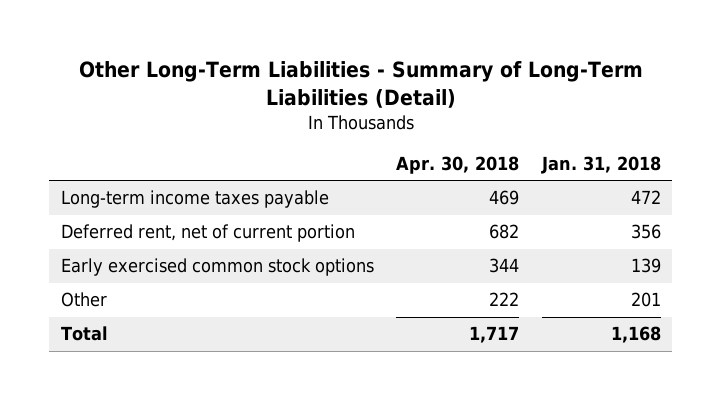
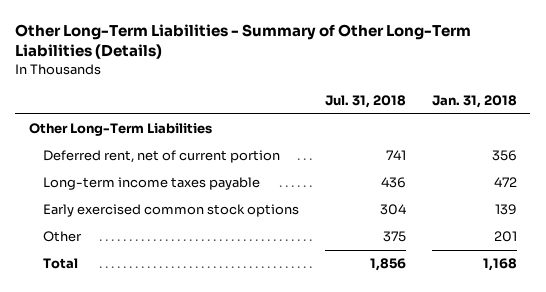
- Other Long-Term Liabilities - Summary of Long-Term Liabilities (Detail)
+ Other Long-Term Liabilities - Summary of Other Long-Term Liabilities (Details)
- | Apr. 30, 2018 | Jan. 31, 2018
+ | Jul. 31, 2018 | Jan. 31, 2018
+ Other Long-Term Liabilities
moved down: Long-term income taxes payable | 436 | 472

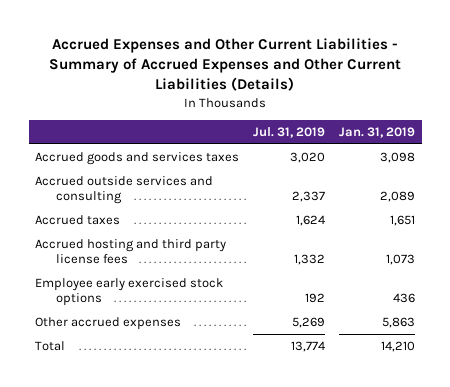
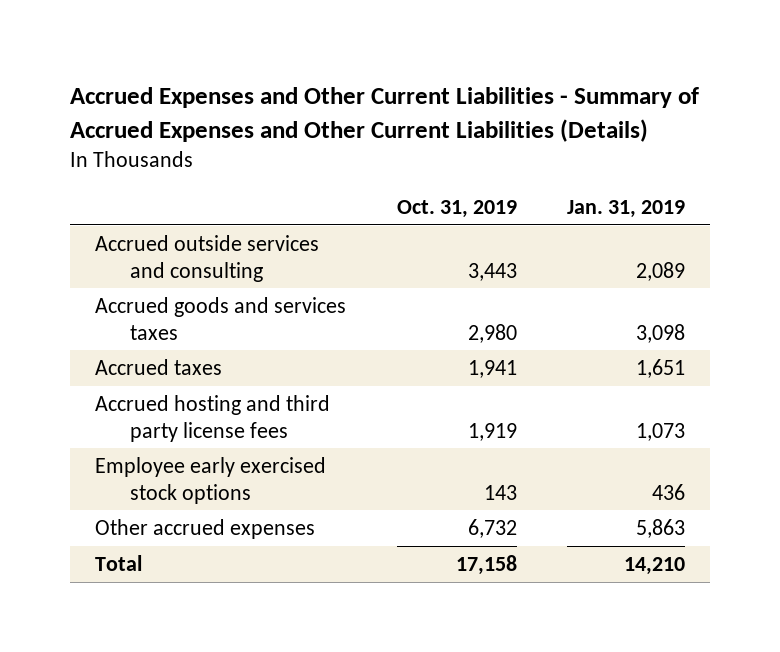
- | Jul. 31, 2019 | Jan. 31, 2019
+ | Oct. 31, 2019 | Jan. 31, 2019
moved down: Accrued goods and services taxes | 2,980 | 3,098

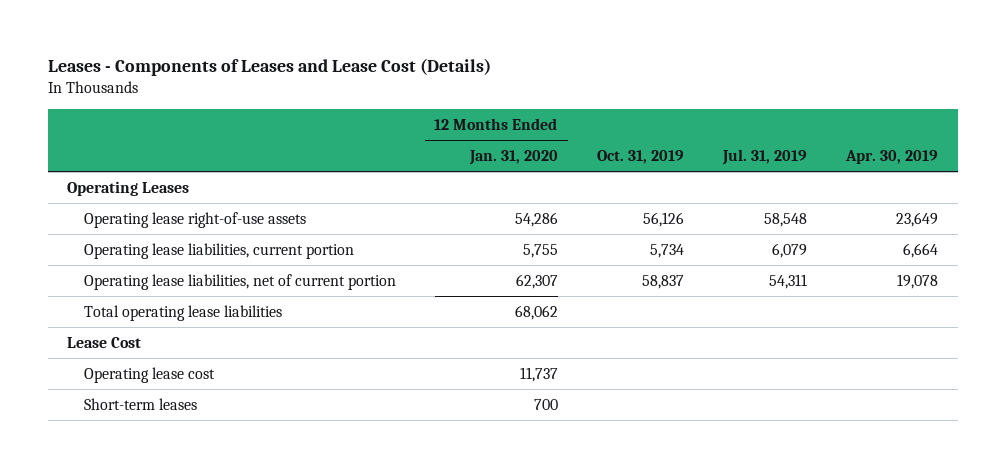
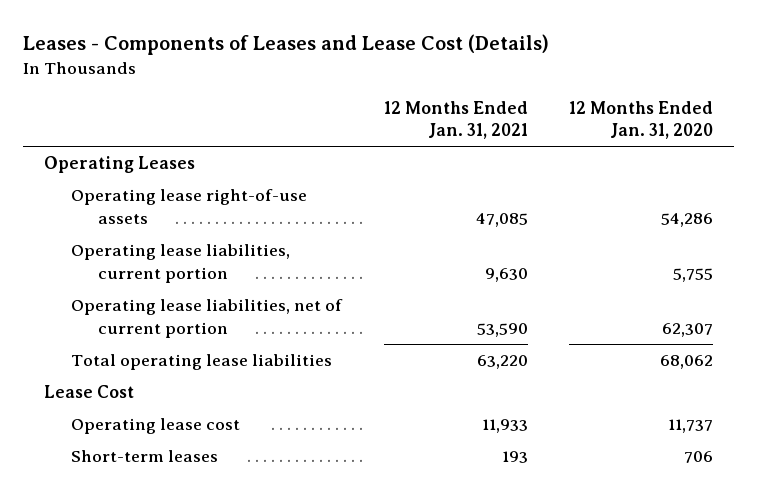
- | 12 Months Ended Jan. 31, 2020 | Oct. 31, 2019 | Jul. 31, 2019 | Apr. 30, 2019
+ | 12 Months Ended Jan. 31, 2021 | 12 Months Ended Jan. 31, 2020
- Short-term leases | 700 | | |
+ Short-term leases | 193 | 706

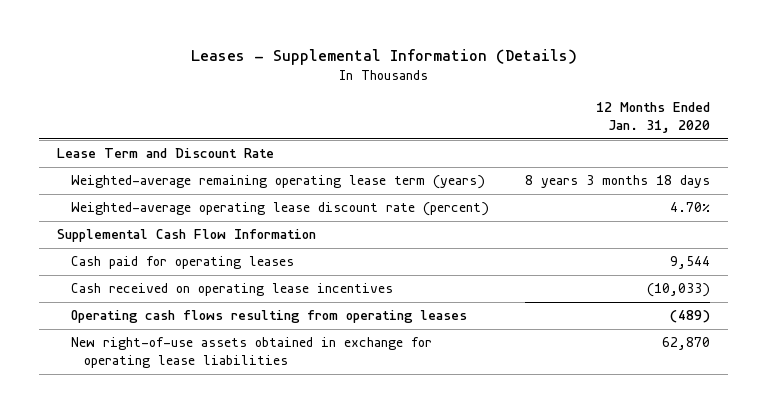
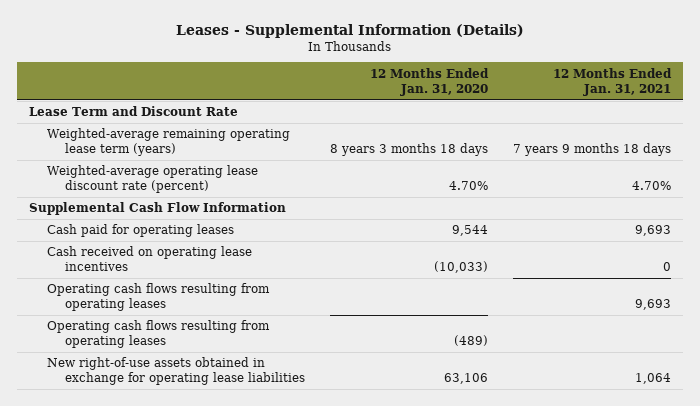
- | 12 Months Ended Jan. 31, 2020
+ | 12 Months Ended Jan. 31, 2020 | 12 Months Ended Jan. 31, 2021
+ Operating cash flows resulting from operating leases | | 9,693
- New right-of-use assets obtained in exchange for operating lease liabilities | 62,870
+ New right-of-use assets obtained in exchange for operating lease liabilities | 63,106 | 1,064

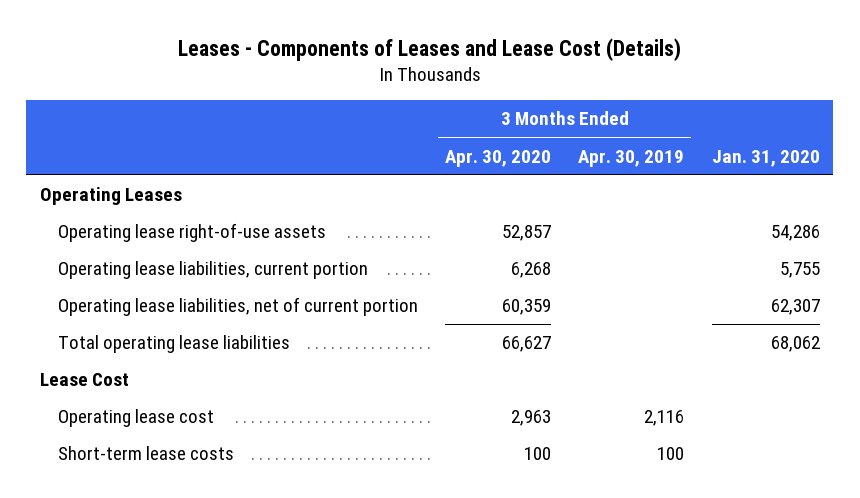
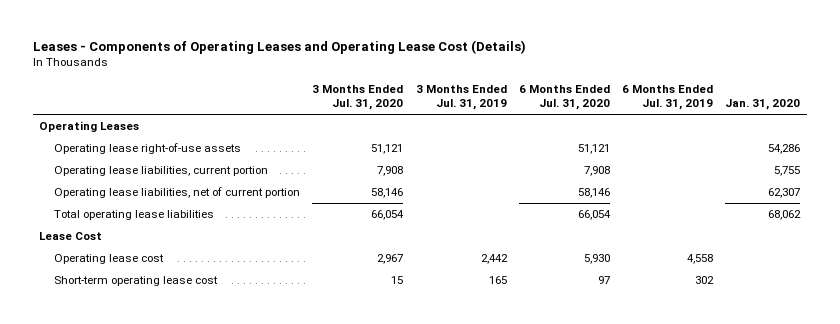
- Leases - Components of Leases and Lease Cost (Details)
+ Leases - Components of Operating Leases and Operating Lease Cost (Details)
- | 3 Months Ended Apr. 30, 2020 | 3 Months Ended Apr. 30, 2019 | Jan. 31, 2020
+ | 3 Months Ended Jul. 31, 2020 | 3 Months Ended Jul. 31, 2019 | 6 Months Ended Jul. 31, 2020 | 6 Months Ended Jul. 31, 2019 | Jan. 31, 2020
- Short-term lease costs | 100 | 100 |
+ Short-term operating lease cost | 15 | 165 | 97 | 302 |

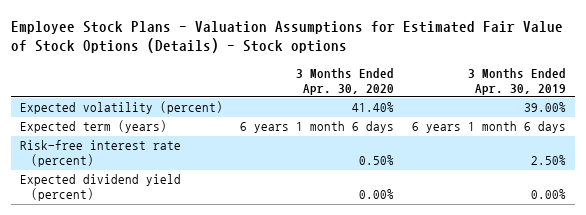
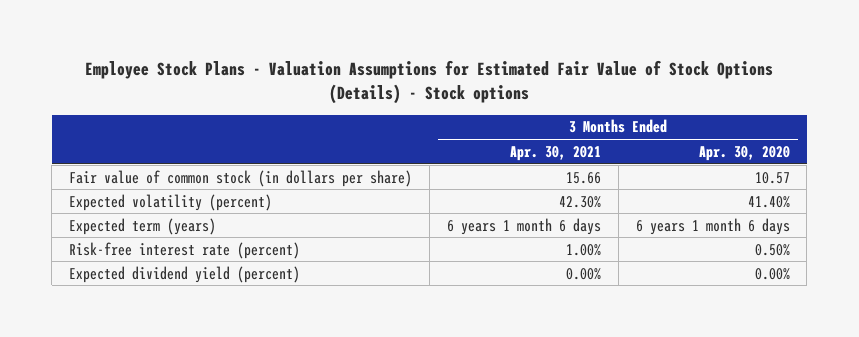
- | 3 Months Ended Apr. 30, 2020 | 3 Months Ended Apr. 30, 2019
+ | 3 Months Ended Apr. 30, 2021 | 3 Months Ended Apr. 30, 2020
+ Fair value of common stock (in dollars per share) | 15.66 | 10.57

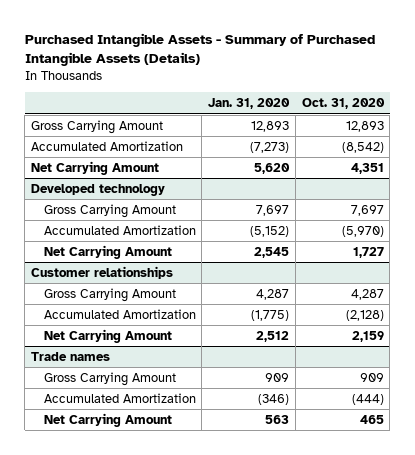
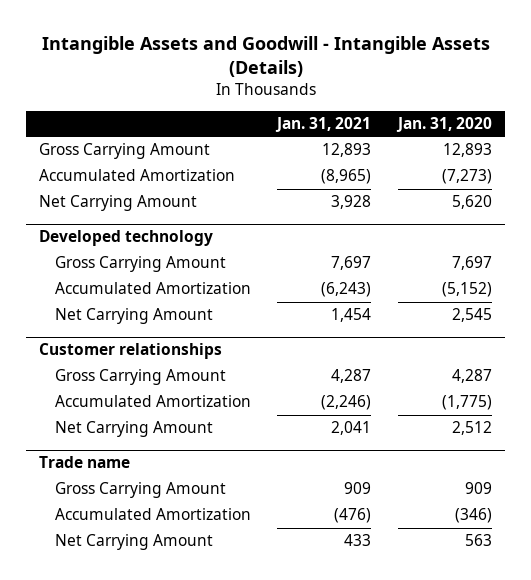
- Purchased Intangible Assets - Summary of Purchased Intangible Assets (Details)
+ Intangible Assets and Goodwill - Intangible Assets (Details)
- | Jan. 31, 2020 | Oct. 31, 2020
+ | Jan. 31, 2021 | Jan. 31, 2020
- Trade names
+ Trade name

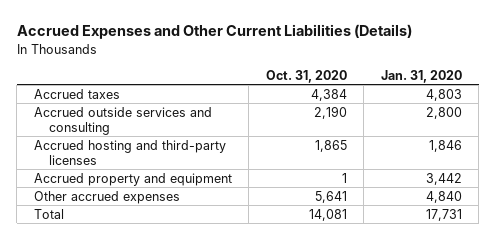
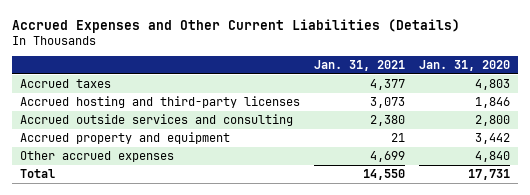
- | Oct. 31, 2020 | Jan. 31, 2020
+ | Jan. 31, 2021 | Jan. 31, 2020
moved down: Accrued outside services and consulting | 2,380 | 2,800

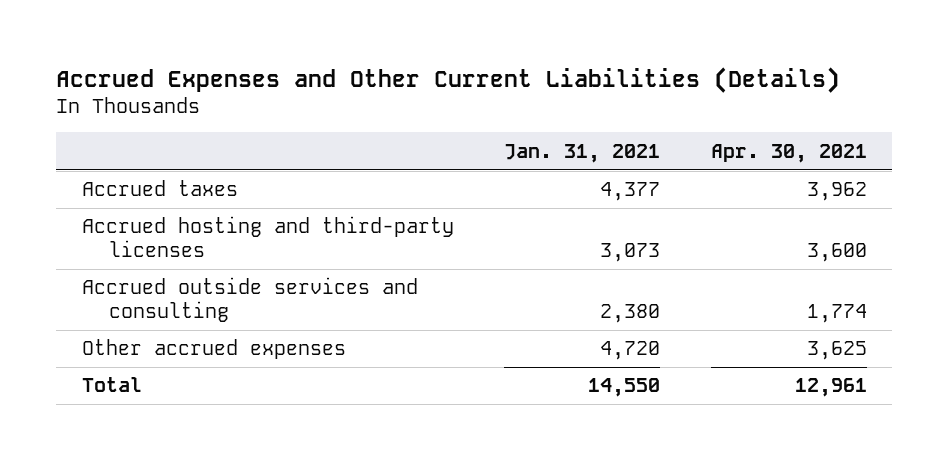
- | Jan. 31, 2021 | Jan. 31, 2020
+ | Jan. 31, 2021 | Apr. 30, 2021
- Accrued property and equipment | 21 | 3,442
- Other accrued expenses | 4,699 | 4,840
+ Other accrued expenses | 4,720 | 3,625

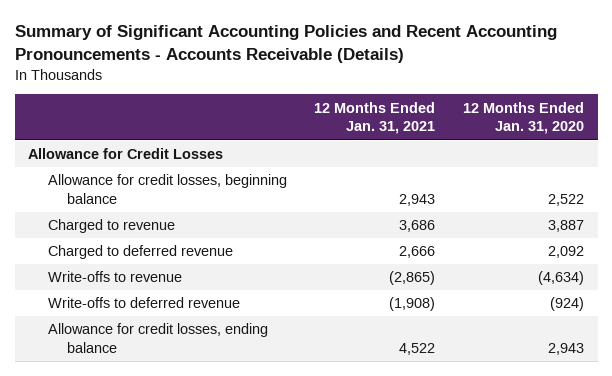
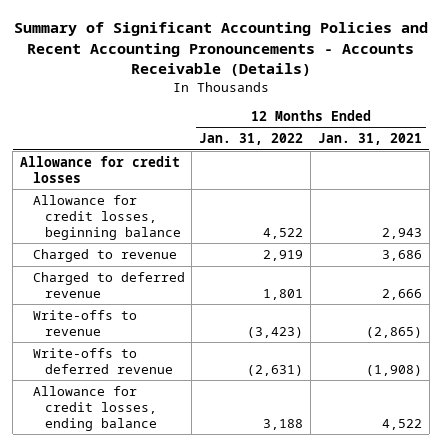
- | 12 Months Ended Jan. 31, 2021 | 12 Months Ended Jan. 31, 2020
+ | 12 Months Ended Jan. 31, 2022 | 12 Months Ended Jan. 31, 2021
- Allowance for Credit Losses
+ Allowance for credit losses

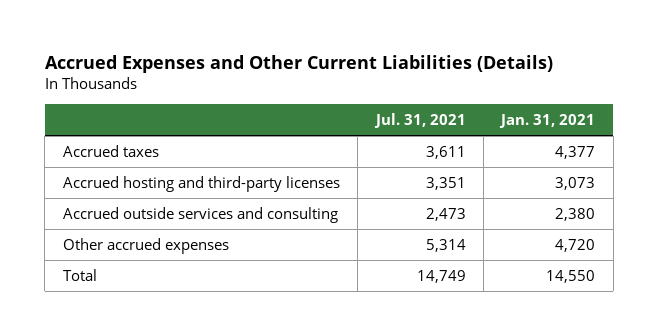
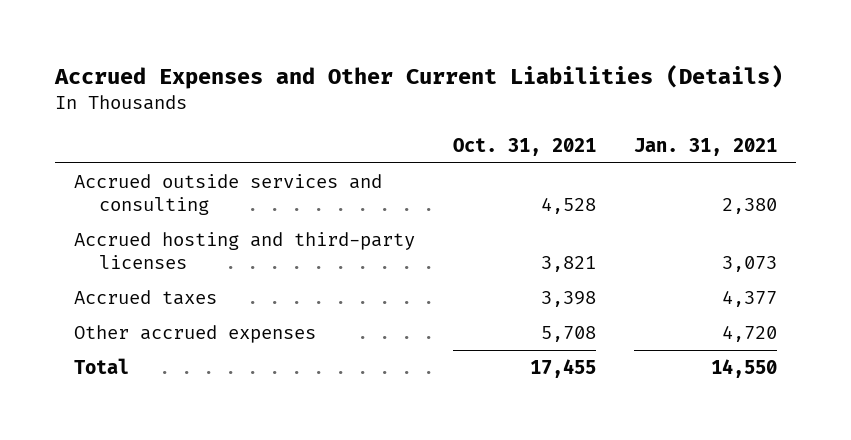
- | Jul. 31, 2021 | Jan. 31, 2021
+ | Oct. 31, 2021 | Jan. 31, 2021
moved down: Accrued hosting and third-party licenses | 3,821 | 3,073
moved down: Accrued taxes | 3,398 | 4,377

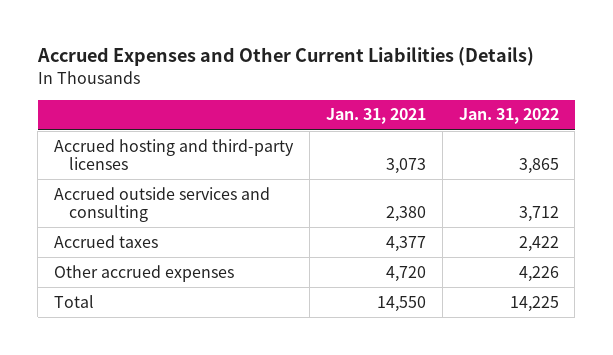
- | Oct. 31, 2021 | Jan. 31, 2021
+ | Jan. 31, 2021 | Jan. 31, 2022
moved down: Accrued outside services and consulting | 2,380 | 3,712

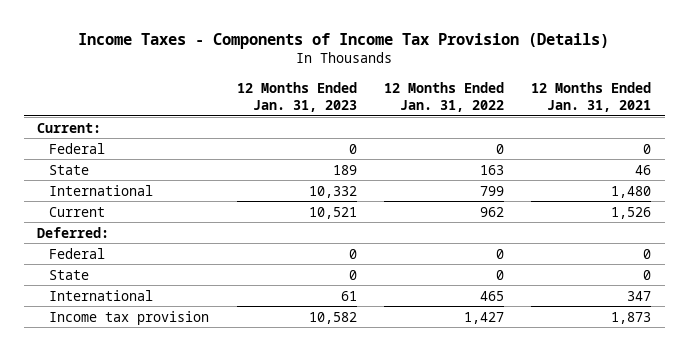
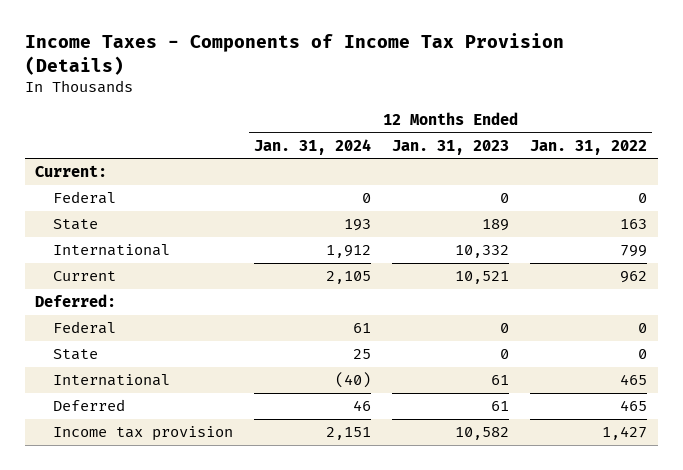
- | 12 Months Ended Jan. 31, 2023 | 12 Months Ended Jan. 31, 2022 | 12 Months Ended Jan. 31, 2021
+ | 12 Months Ended Jan. 31, 2024 | 12 Months Ended Jan. 31, 2023 | 12 Months Ended Jan. 31, 2022
+ Deferred | 46 | 61 | 465

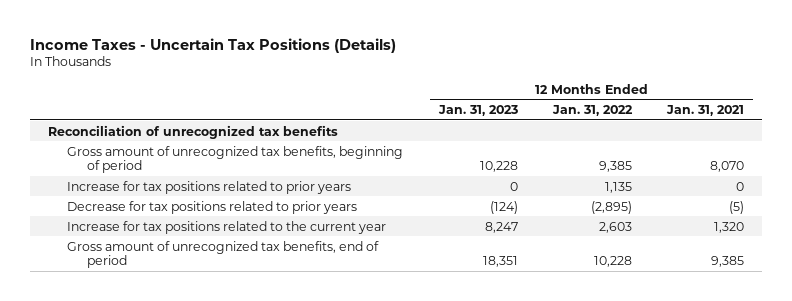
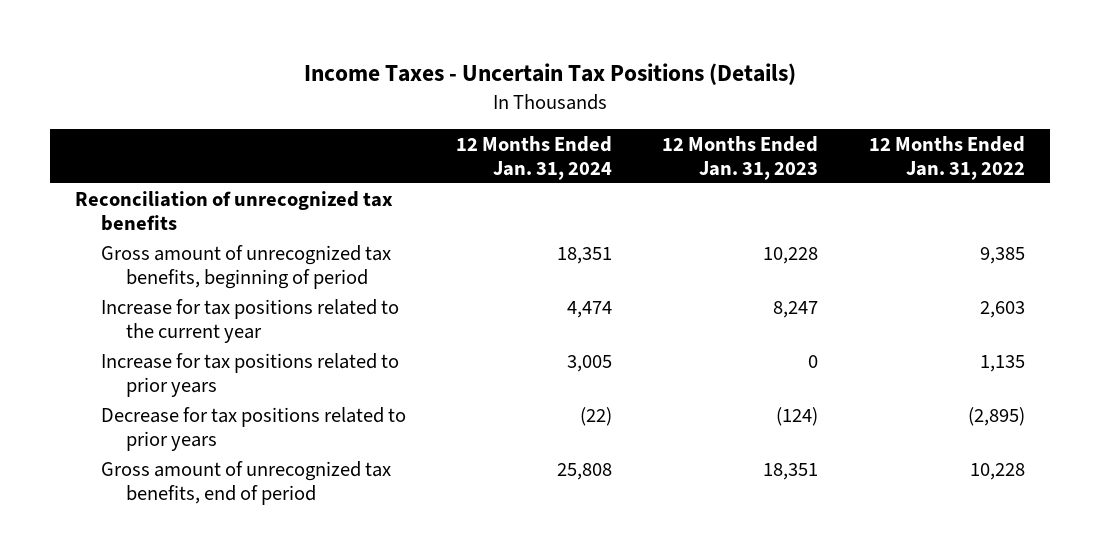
- | 12 Months Ended Jan. 31, 2023 | 12 Months Ended Jan. 31, 2022 | 12 Months Ended Jan. 31, 2021
+ | 12 Months Ended Jan. 31, 2024 | 12 Months Ended Jan. 31, 2023 | 12 Months Ended Jan. 31, 2022
moved up: Increase for tax positions related to the current year | 4,474 | 8,247 | 2,603

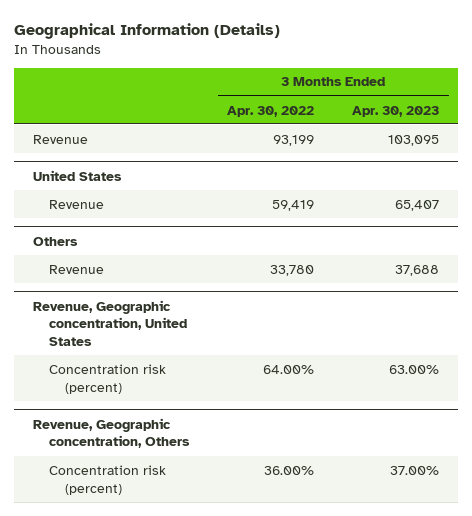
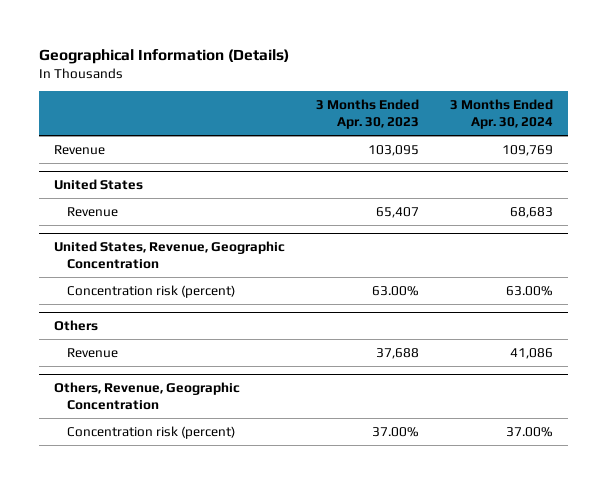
- | 3 Months Ended Apr. 30, 2022 | 3 Months Ended Apr. 30, 2023
+ | 3 Months Ended Apr. 30, 2023 | 3 Months Ended Apr. 30, 2024
+ United States, Revenue, Geographic Concentration
+ Concentration risk (percent) | 63.00% | 63.00%
- Revenue, Geographic concentration, United States
- Concentration risk (percent) | 64.00% | 63.00%
- Revenue, Geographic concentration, Others
+ Others, Revenue, Geographic Concentration

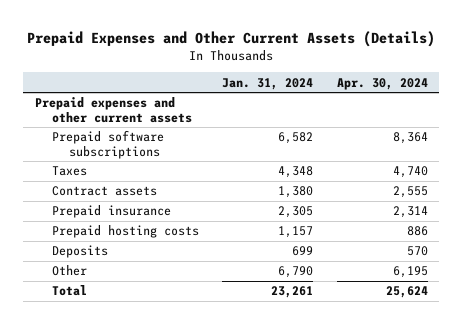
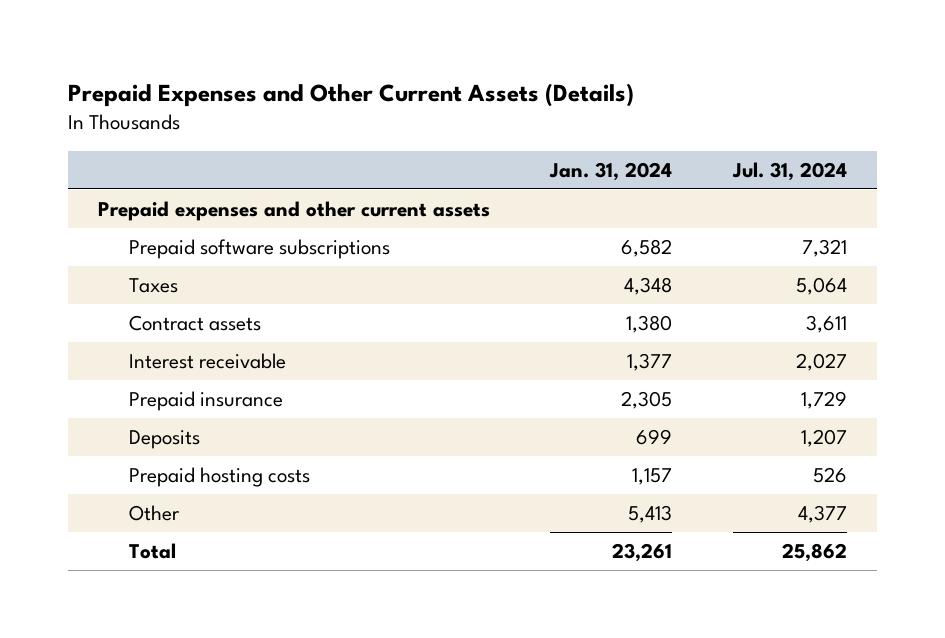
- | Jan. 31, 2024 | Apr. 30, 2024
+ | Jan. 31, 2024 | Jul. 31, 2024
+ Interest receivable | 1,377 | 2,027
- Other | 6,790 | 6,195
moved down: Prepaid hosting costs | 1,157 | 526
+ Other | 5,413 | 4,377

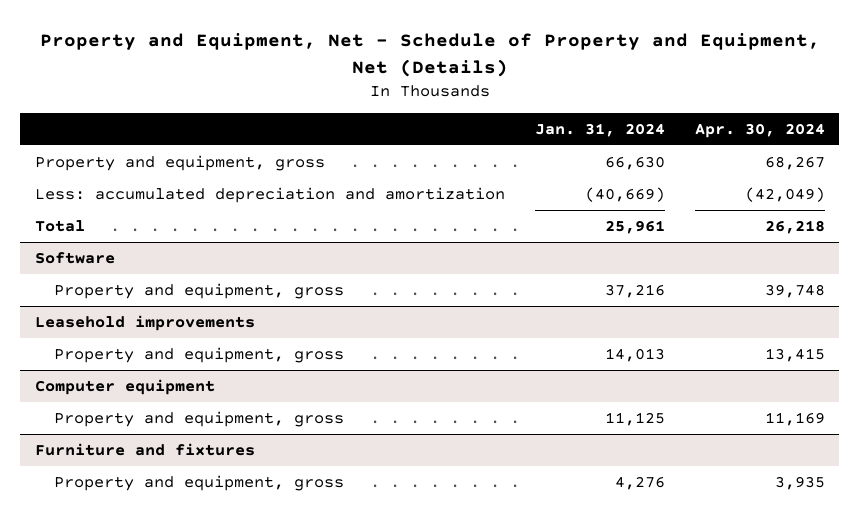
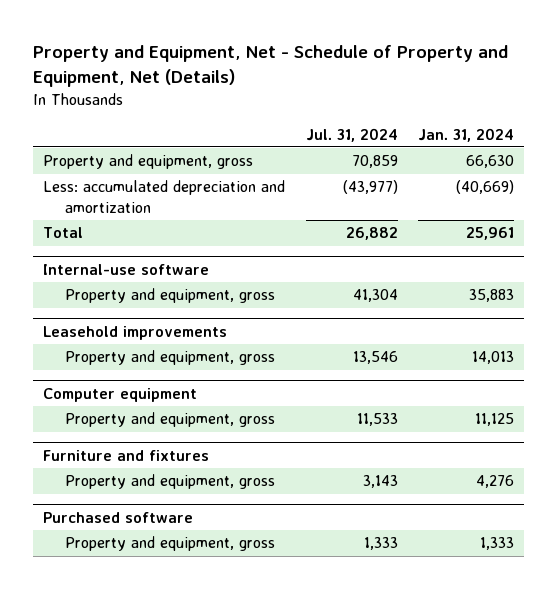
- | Jan. 31, 2024 | Apr. 30, 2024
+ | Jul. 31, 2024 | Jan. 31, 2024
- Software
- Property and equipment, gross | 37,216 | 39,748
+ Internal-use software
+ Property and equipment, gross | 41,304 | 35,883
+ Purchased software
+ Property and equipment, gross | 1,333 | 1,333

